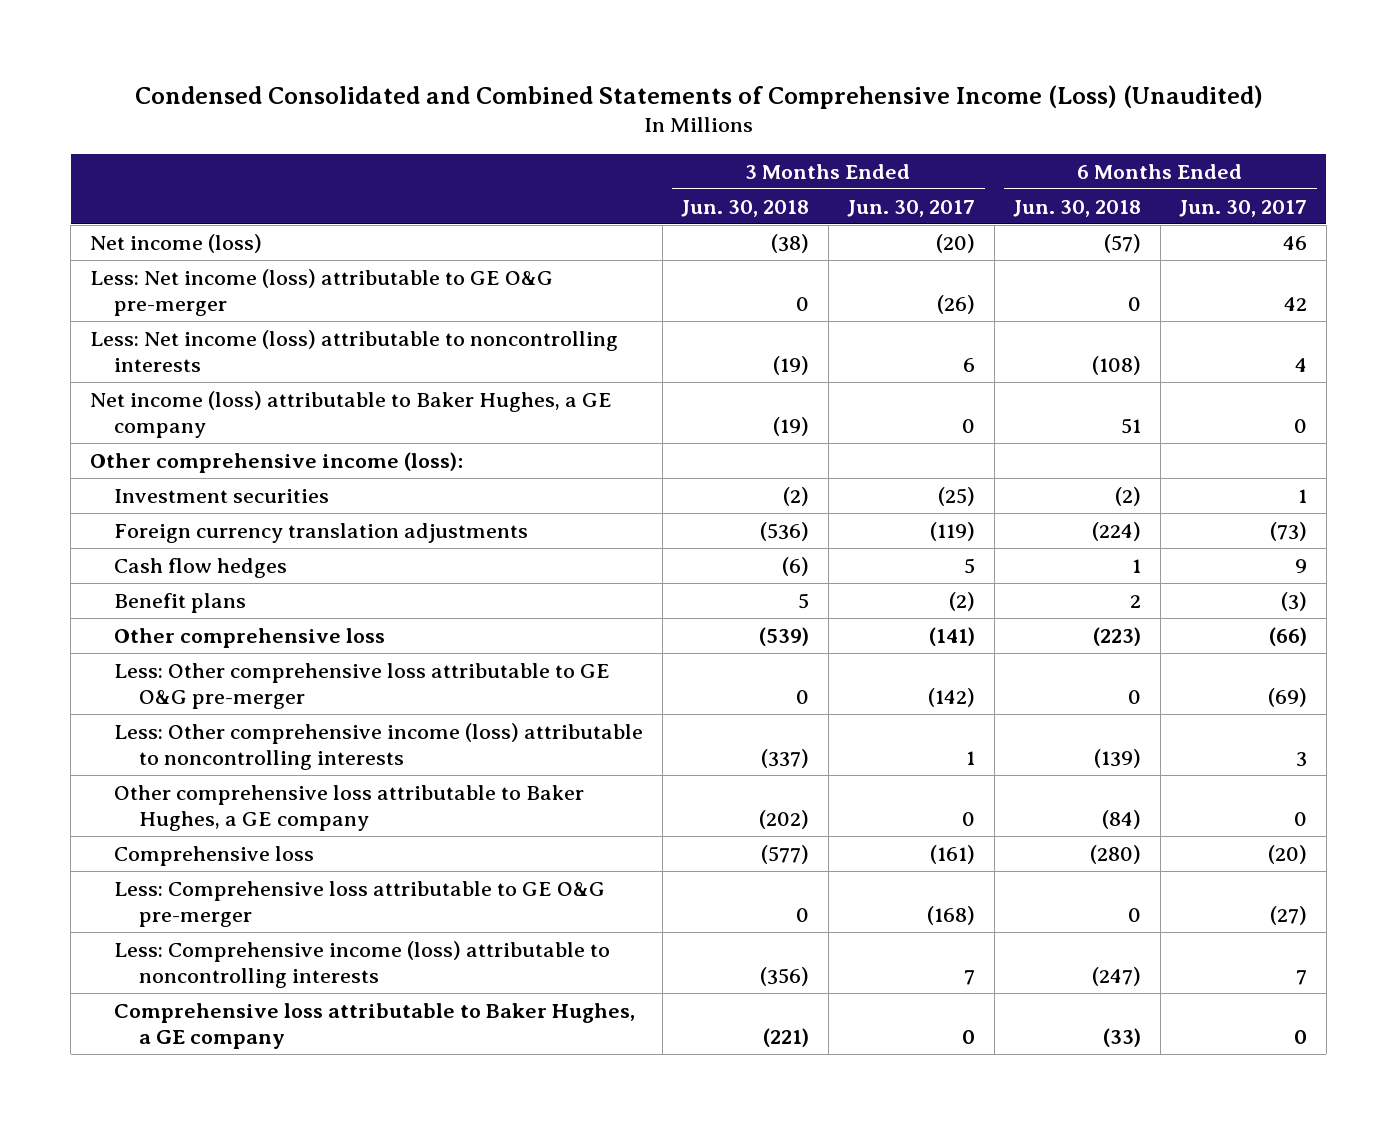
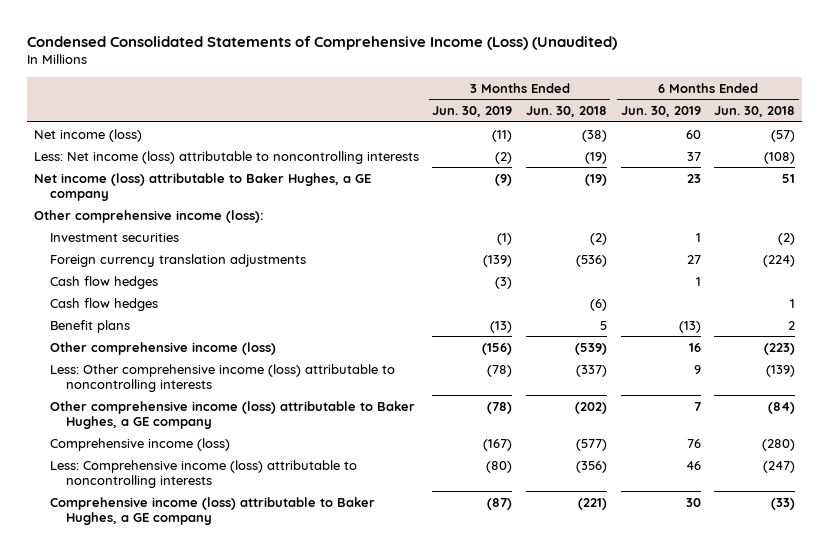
- Condensed Consolidated and Combined Statements of Comprehensive Income (Loss) (Unaudited)
+ Condensed Consolidated Statements of Comprehensive Income (Loss) (Unaudited)
- | 3 Months Ended Jun. 30, 2018 | 3 Months Ended Jun. 30, 2017 | 6 Months Ended Jun. 30, 2018 | 6 Months Ended Jun. 30, 2017
+ | 3 Months Ended Jun. 30, 2019 | 3 Months Ended Jun. 30, 2018 | 6 Months Ended Jun. 30, 2019 | 6 Months Ended Jun. 30, 2018
- Less: Net income (loss) attributable to GE O&G pre-merger | 0 | (26) | 0 | 42
+ Cash flow hedges | (3) | | 1 |
- Other comprehensive loss | (539) | (141) | (223) | (66)
- Less: Other comprehensive loss attributable to GE O&G pre-merger | 0 | (142) | 0 | (69)
+ Other comprehensive income (loss) | (156) | (539) | 16 | (223)
- Other comprehensive loss attributable to Baker Hughes, a GE company | (202) | 0 | (84) | 0
- Comprehensive loss | (577) | (161) | (280) | (20)
- Less: Comprehensive loss attributable to GE O&G pre-merger | 0 | (168) | 0 | (27)
+ Other comprehensive income (loss) attributable to Baker Hughes, a GE company | (78) | (202) | 7 | (84)
+ Comprehensive income (loss) | (167) | (577) | 76 | (280)
- Comprehensive loss attributable to Baker Hughes, a GE company | (221) | 0 | (33) | 0
+ Comprehensive income (loss) attributable to Baker Hughes, a GE company | (87) | (221) | 30 | (33)

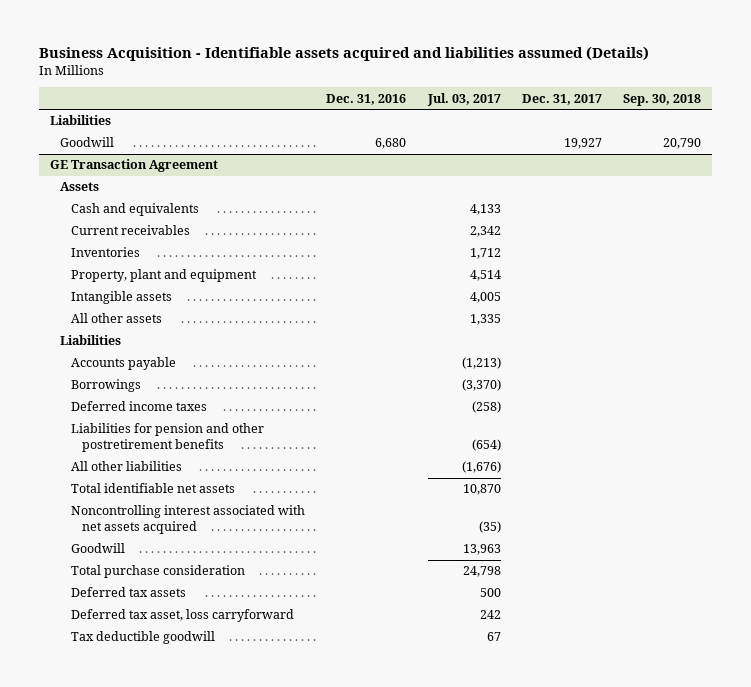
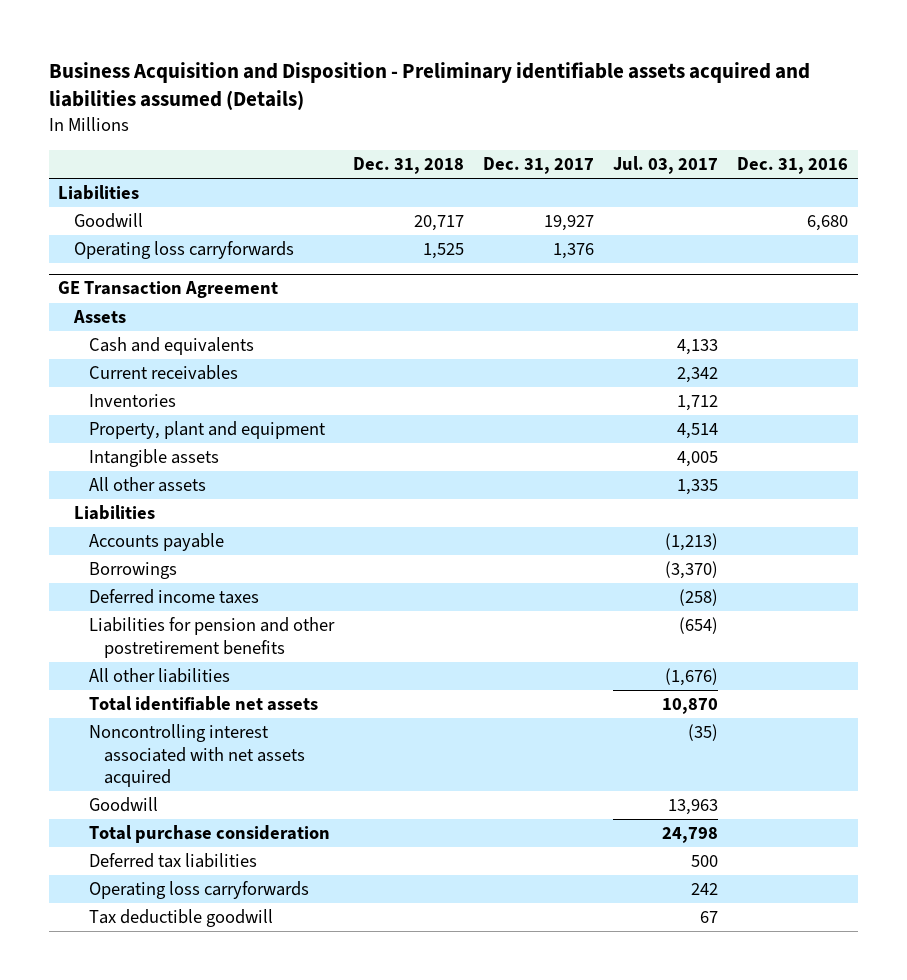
- Business Acquisition - Identifiable assets acquired and liabilities assumed (Details)
+ Business Acquisition and Disposition - Preliminary identifiable assets acquired and liabilities assumed (Details)
- | Dec. 31, 2016 | Jul. 03, 2017 | Dec. 31, 2017 | Sep. 30, 2018
+ | Dec. 31, 2018 | Dec. 31, 2017 | Jul. 03, 2017 | Dec. 31, 2016
+ Operating loss carryforwards | 1,525 | 1,376 | |
@ GE Transaction Agreement
- Deferred tax assets | | 500 | |
- Deferred tax asset, loss carryforward | | 242 | |
+ Deferred tax liabilities | | | 500 |
+ Operating loss carryforwards | | | 242 |

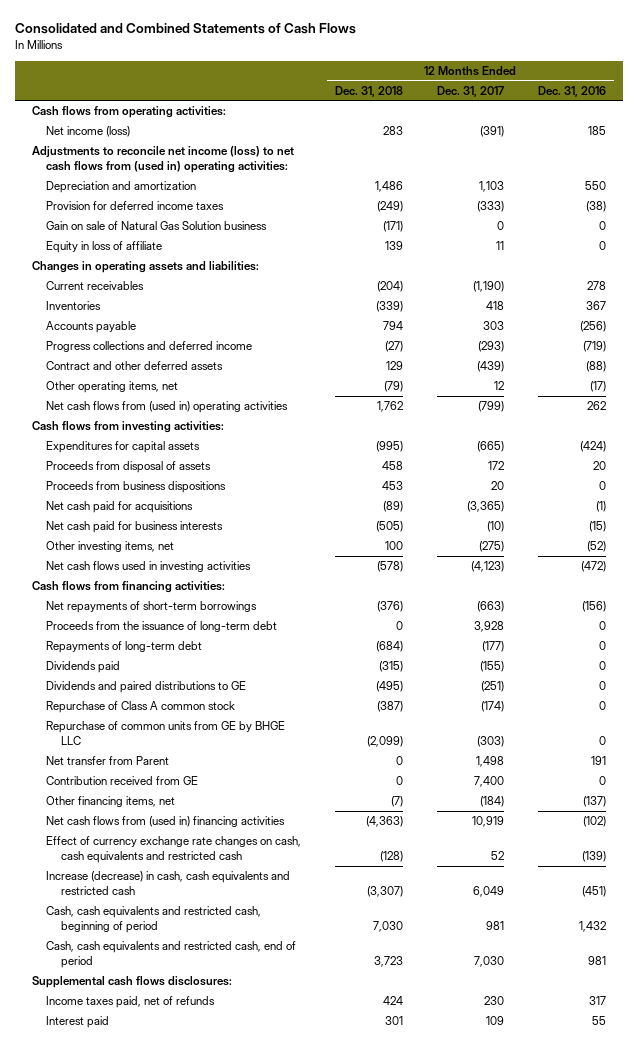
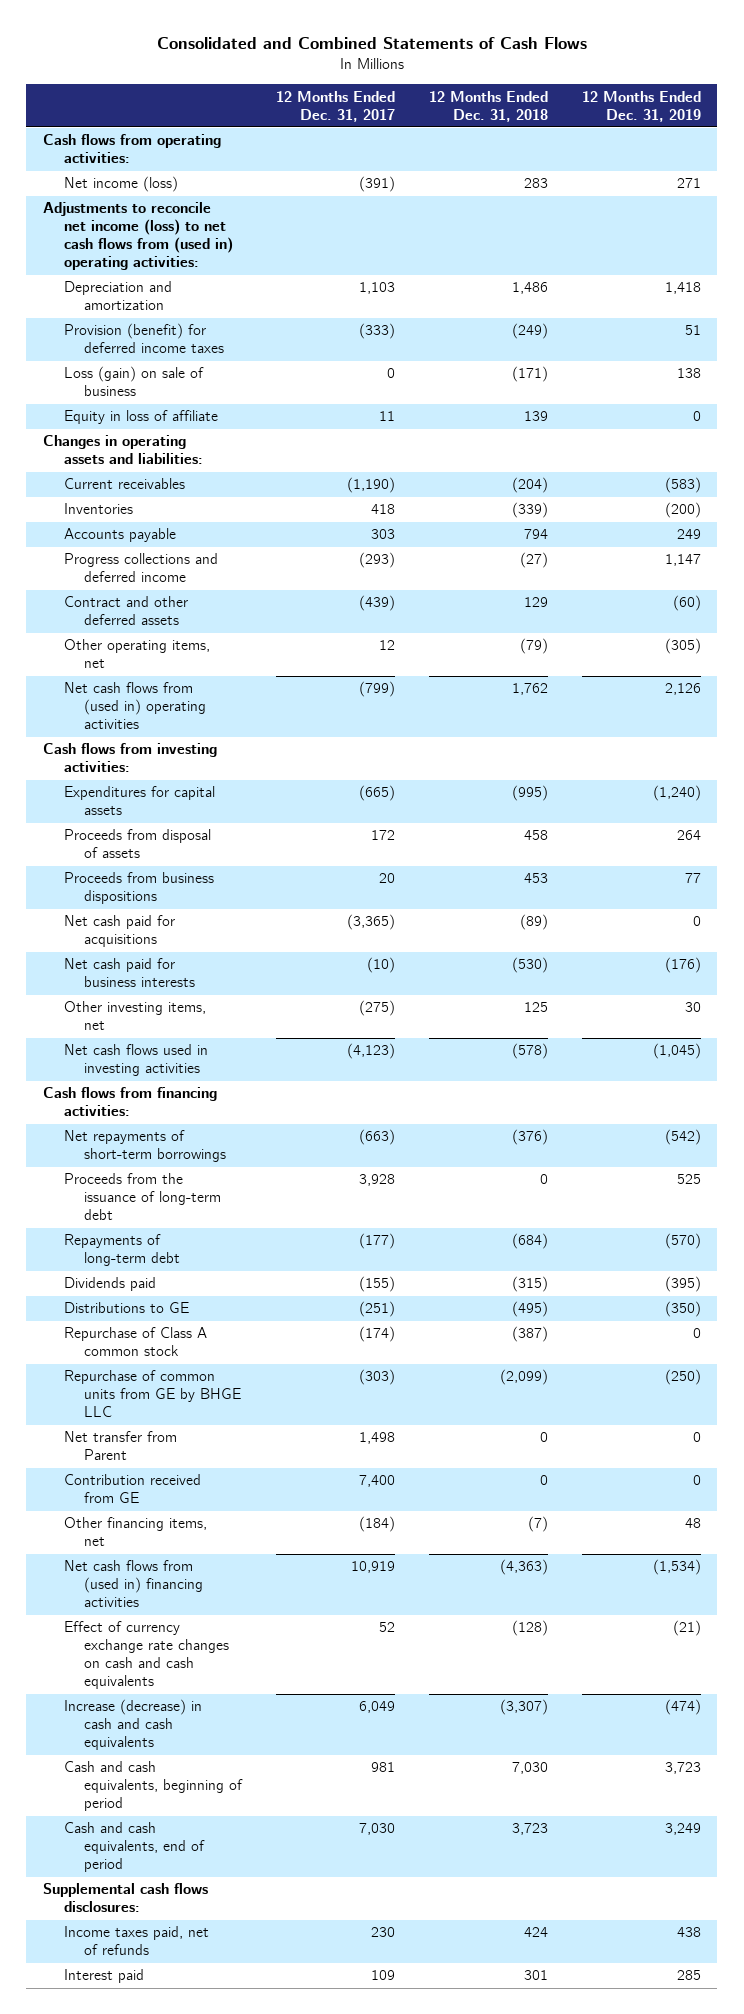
- | 12 Months Ended Dec. 31, 2018 | 12 Months Ended Dec. 31, 2017 | 12 Months Ended Dec. 31, 2016
+ | 12 Months Ended Dec. 31, 2017 | 12 Months Ended Dec. 31, 2018 | 12 Months Ended Dec. 31, 2019
- Provision for deferred income taxes | (249) | (333) | (38)
- Gain on sale of Natural Gas Solution business | (171) | 0 | 0
+ Provision (benefit) for deferred income taxes | (333) | (249) | 51
+ Loss (gain) on sale of business | 0 | (171) | 138
- Net cash paid for business interests | (505) | (10) | (15)
- Other investing items, net | 100 | (275) | (52)
+ Net cash paid for business interests | (10) | (530) | (176)
+ Other investing items, net | (275) | 125 | 30
- Dividends and paired distributions to GE | (495) | (251) | 0
+ Distributions to GE | (251) | (495) | (350)
- Effect of currency exchange rate changes on cash, cash equivalents and restricted cash | (128) | 52 | (139)
- Increase (decrease) in cash, cash equivalents and restricted cash | (3,307) | 6,049 | (451)
- Cash, cash equivalents and restricted cash, beginning of period | 7,030 | 981 | 1,432
- Cash, cash equivalents and restricted cash, end of period | 3,723 | 7,030 | 981
+ Effect of currency exchange rate changes on cash and cash equivalents | 52 | (128) | (21)
+ Increase (decrease) in cash and cash equivalents | 6,049 | (3,307) | (474)
+ Cash and cash equivalents, beginning of period | 981 | 7,030 | 3,723
+ Cash and cash equivalents, end of period | 7,030 | 3,723 | 3,249

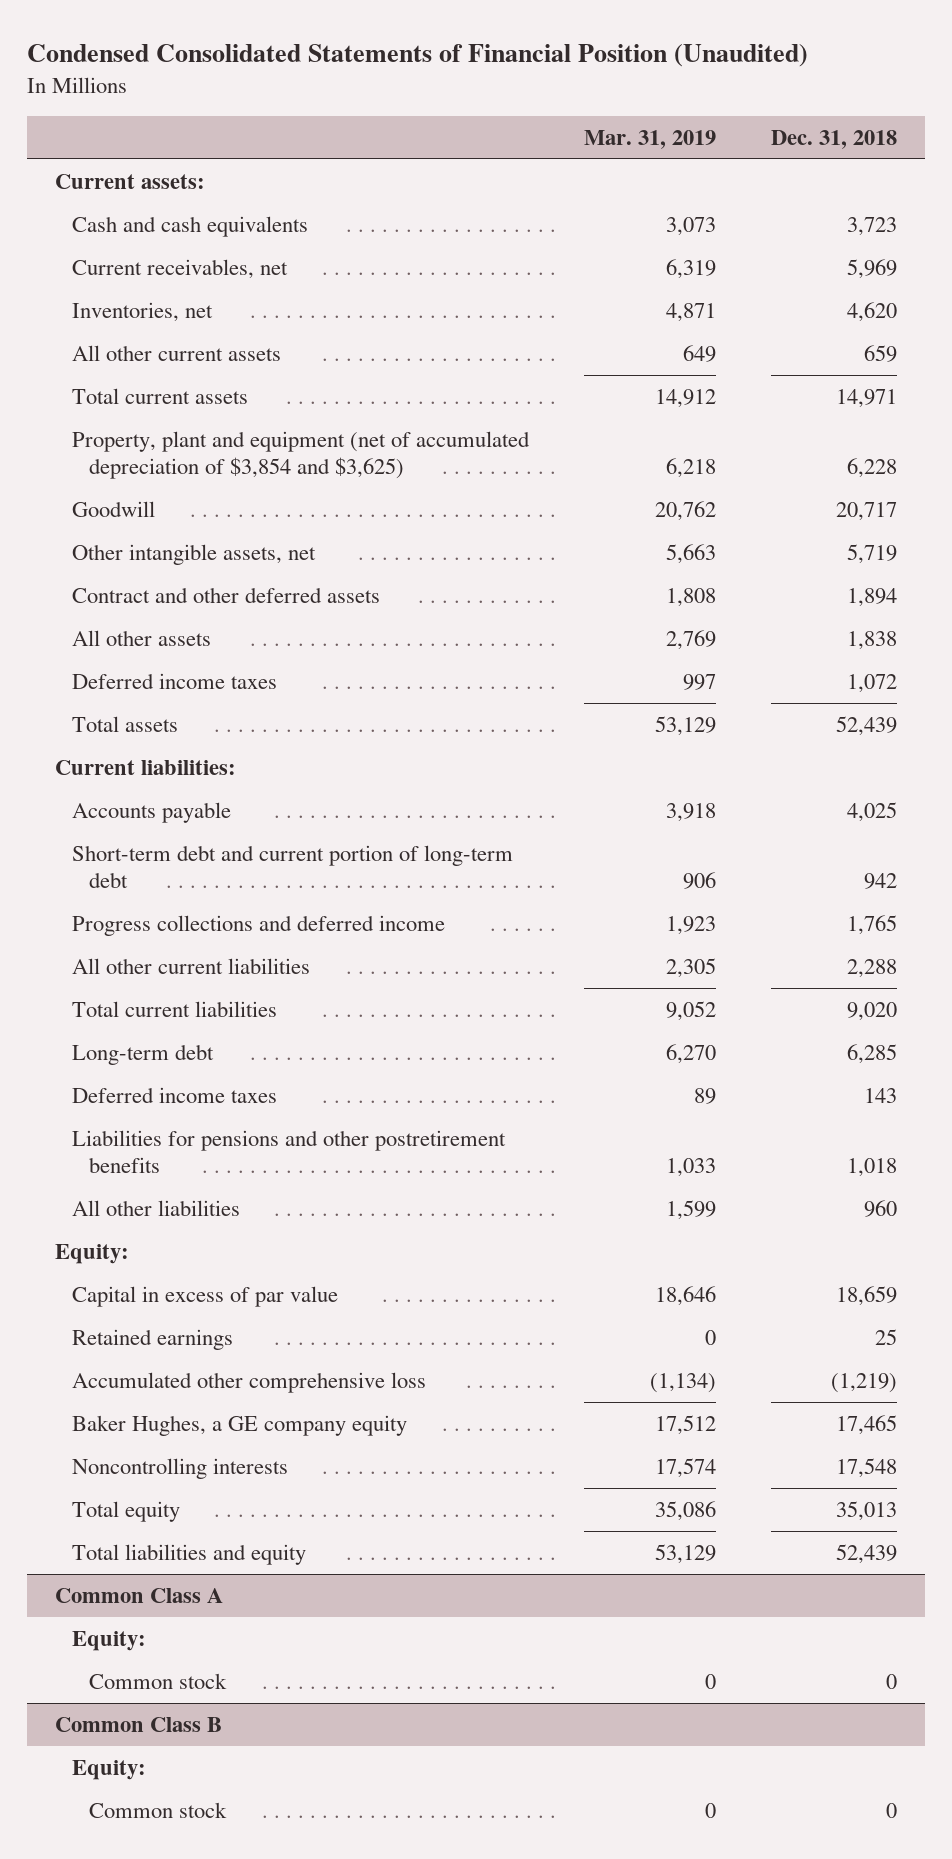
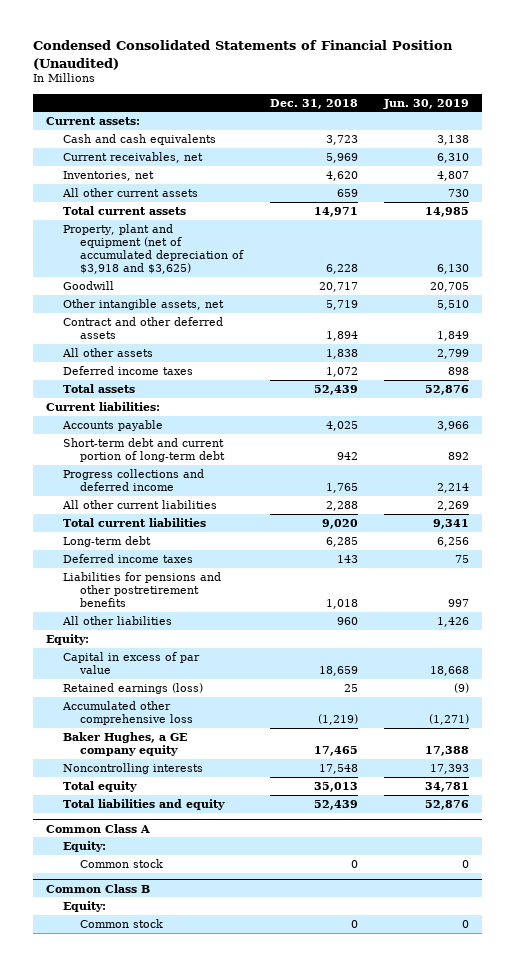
- | Mar. 31, 2019 | Dec. 31, 2018
+ | Dec. 31, 2018 | Jun. 30, 2019
- Property, plant and equipment (net of accumulated depreciation of $3,854 and $3,625) | 6,218 | 6,228
+ Property, plant and equipment (net of accumulated depreciation of $3,918 and $3,625) | 6,228 | 6,130
- Retained earnings | 0 | 25
+ Retained earnings (loss) | 25 | (9)

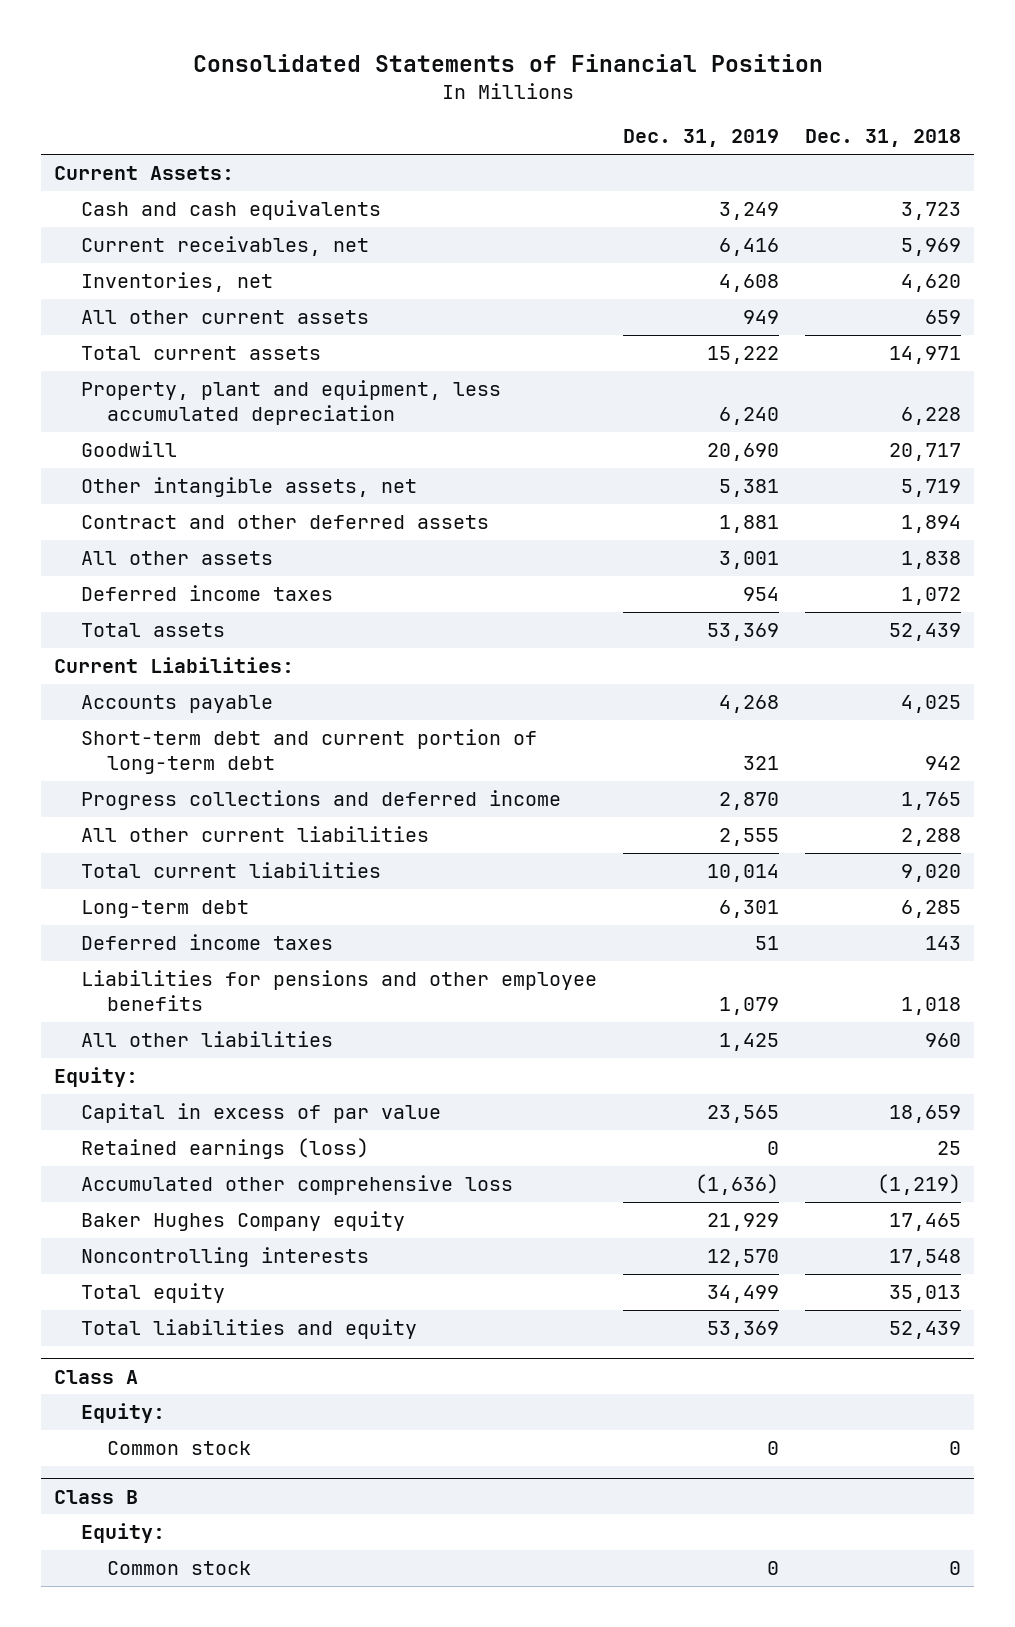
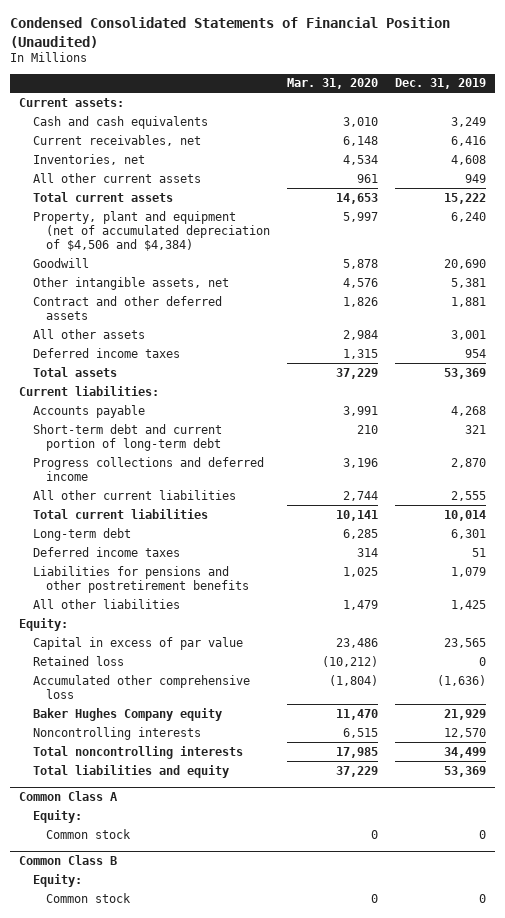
- Consolidated Statements of Financial Position
+ Condensed Consolidated Statements of Financial Position (Unaudited)
- | Dec. 31, 2019 | Dec. 31, 2018
+ | Mar. 31, 2020 | Dec. 31, 2019
- Current Assets:
+ Current assets:
- Property, plant and equipment, less accumulated depreciation | 6,240 | 6,228
+ Property, plant and equipment (net of accumulated depreciation of $4,506 and $4,384) | 5,997 | 6,240
- Current Liabilities:
+ Current liabilities:
- Liabilities for pensions and other employee benefits | 1,079 | 1,018
+ Liabilities for pensions and other postretirement benefits | 1,025 | 1,079
- Retained earnings (loss) | 0 | 25
+ Retained loss | (10,212) | 0
- Total equity | 34,499 | 35,013
+ Total noncontrolling interests | 17,985 | 34,499
- Class A
+ Common Class A
- Class B
+ Common Class B

